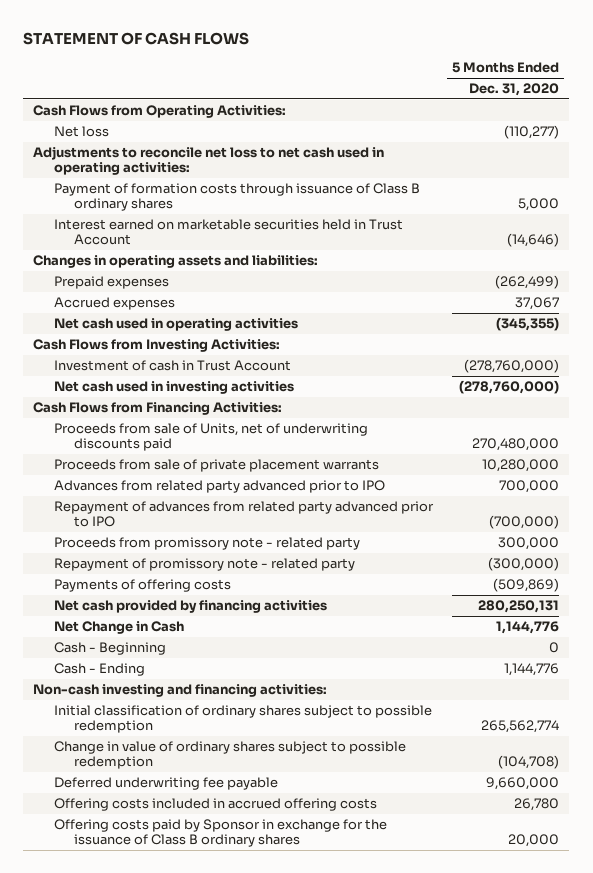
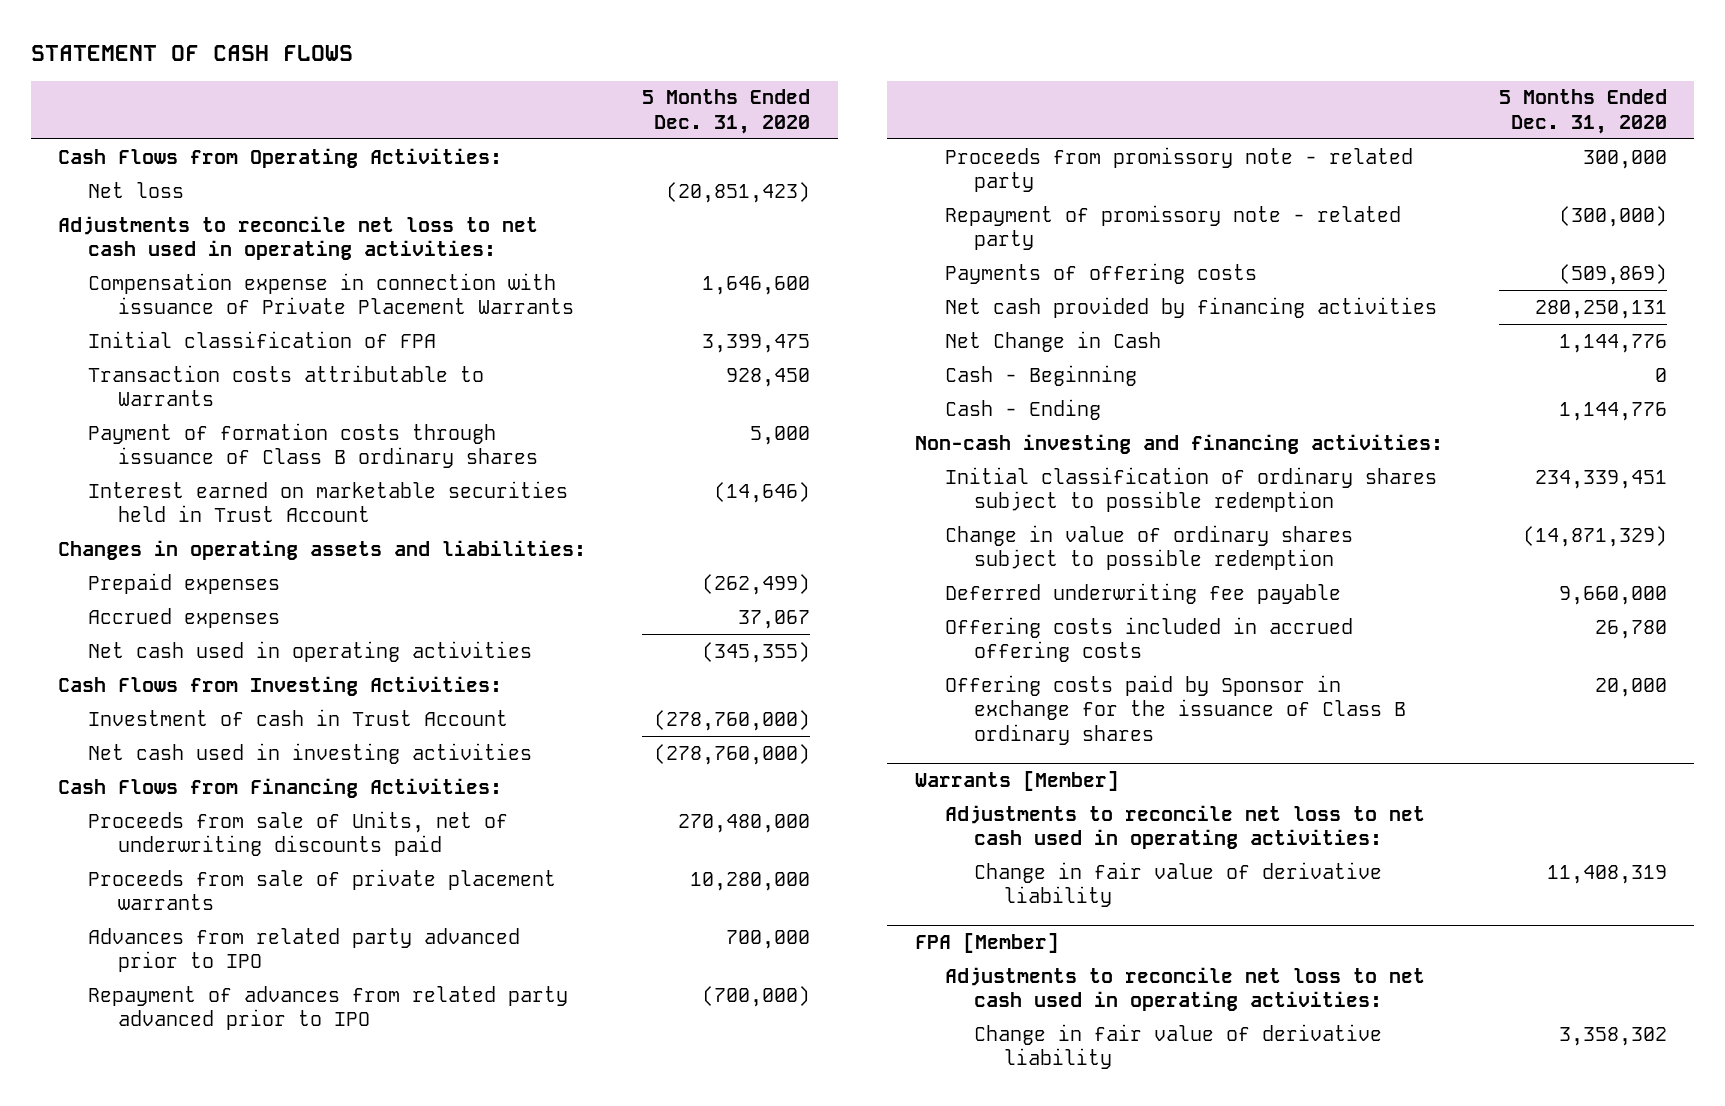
- Net loss | (110,277)
+ Net loss | (20,851,423)
+ Compensation expense in connection with issuance of Private Placement Warrants | 1,646,600
+ Initial classification of FPA | 3,399,475
+ Transaction costs attributable to Warrants | 928,450
- Initial classification of ordinary shares subject to possible redemption | 265,562,774
- Change in value of ordinary shares subject to possible redemption | (104,708)
+ Initial classification of ordinary shares subject to possible redemption | 234,339,451
+ Change in value of ordinary shares subject to possible redemption | (14,871,329)
+ Warrants [Member]
+ Adjustments to reconcile net loss to net cash used in operating activities:
+ Change in fair value of derivative liability | 11,408,319
+ FPA [Member]
+ Adjustments to reconcile net loss to net cash used in operating activities:
+ Change in fair value of derivative liability | 3,358,302

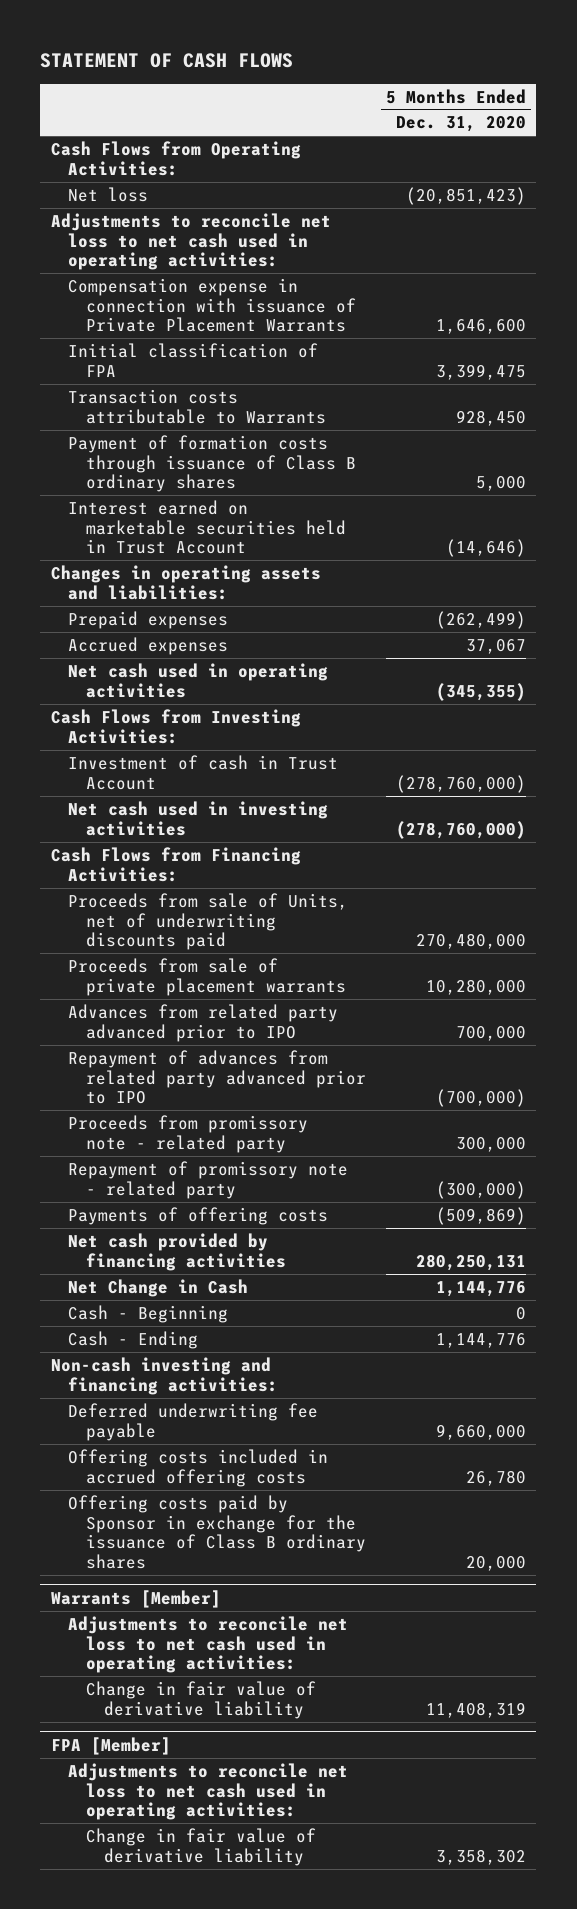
- Initial classification of ordinary shares subject to possible redemption | 234,339,451
- Change in value of ordinary shares subject to possible redemption | (14,871,329)

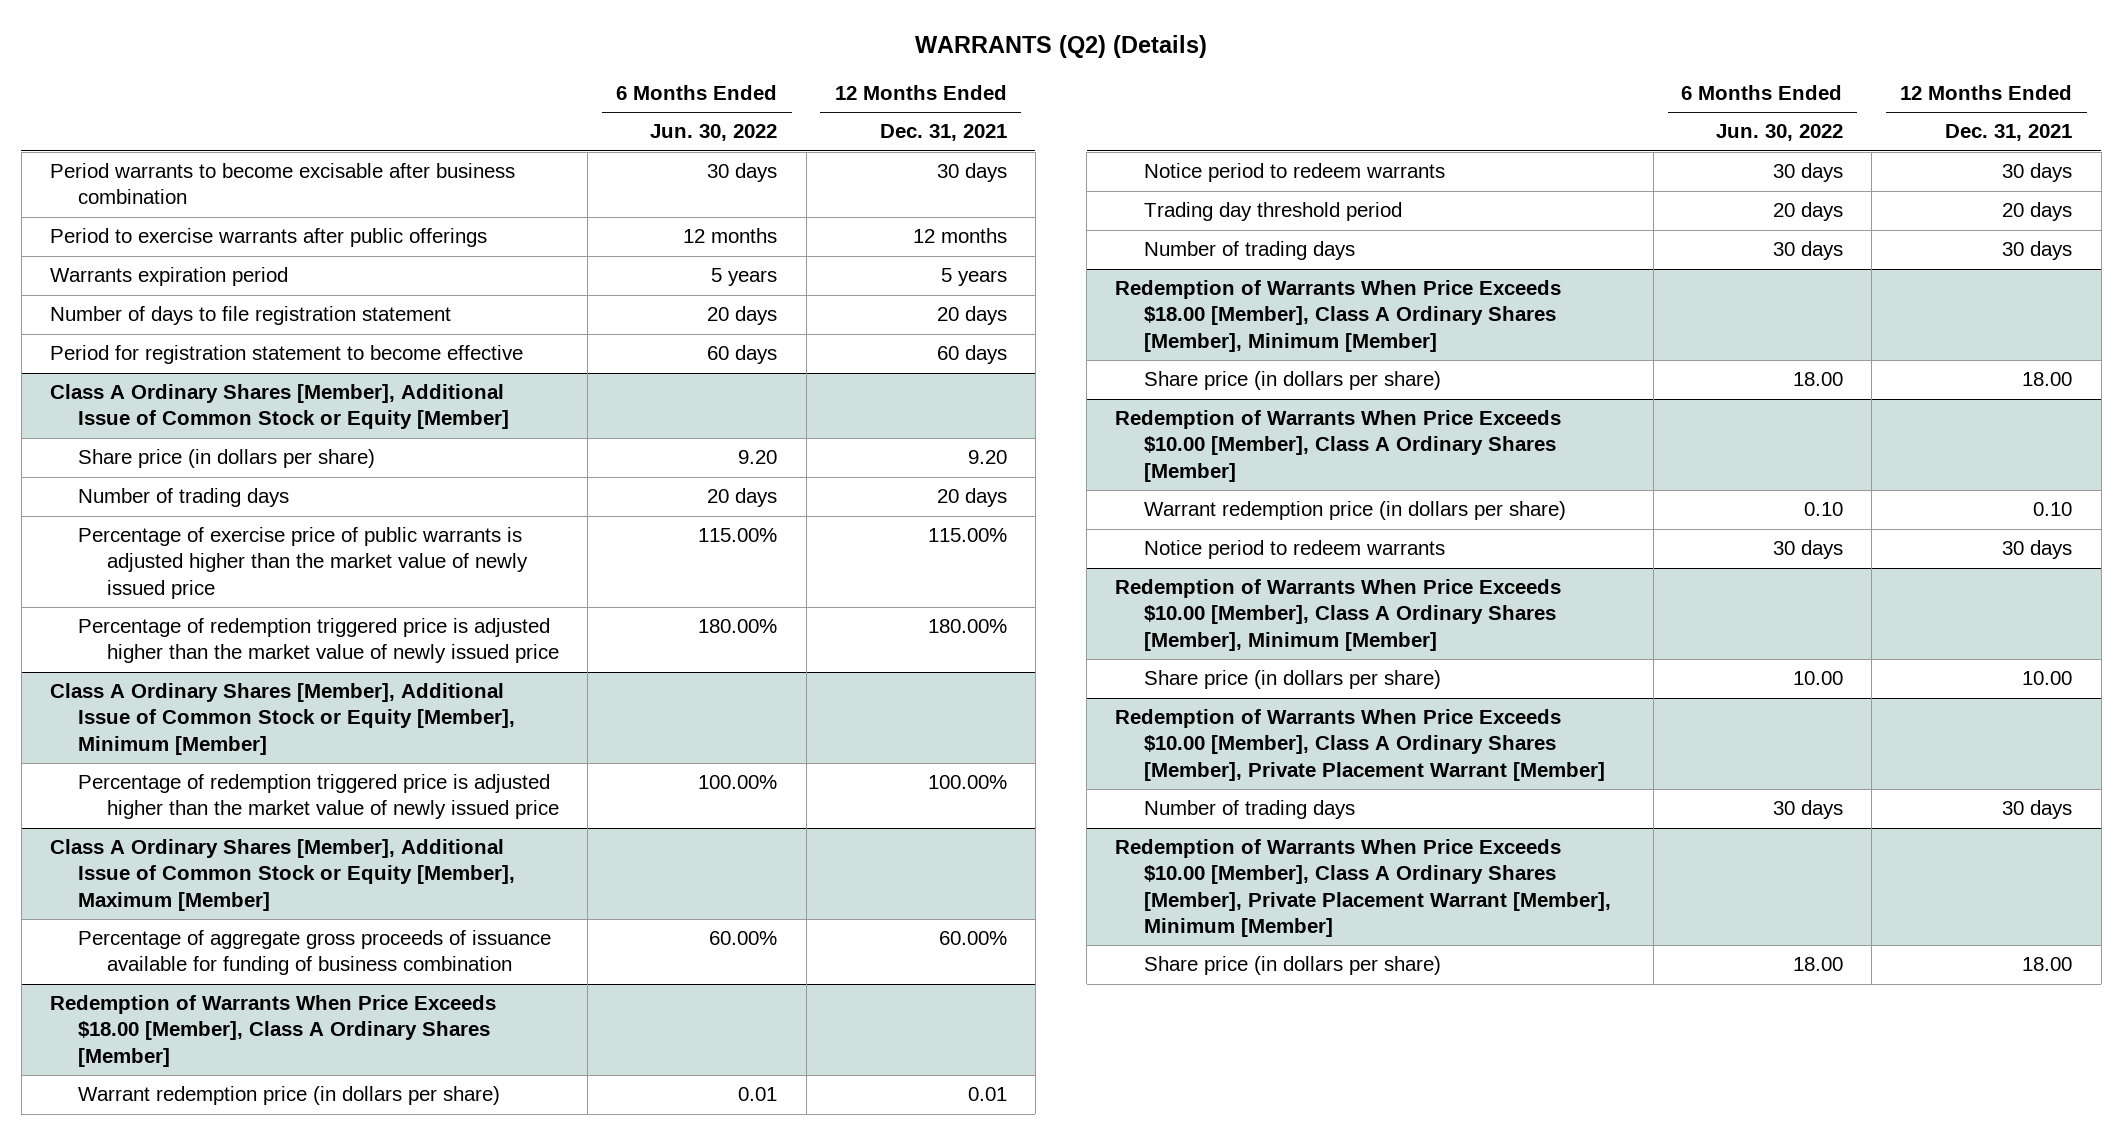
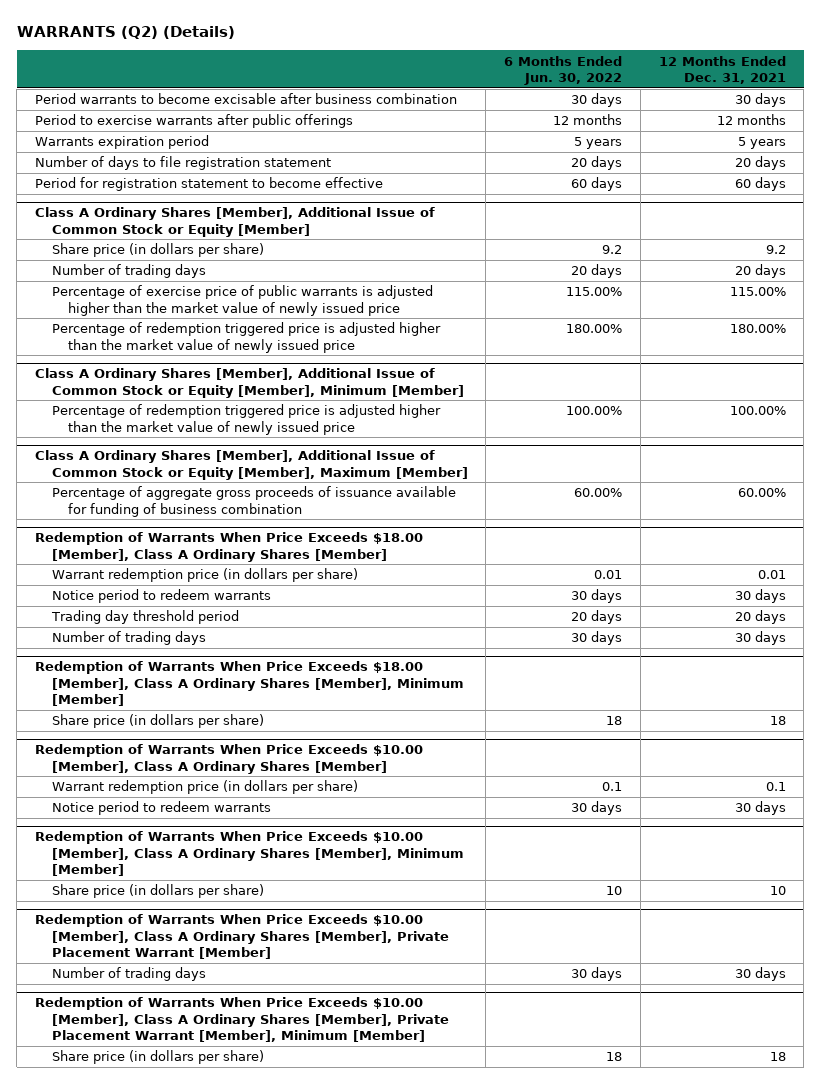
@ Class A Ordinary Shares [Member], Additional Issue of Common Stock or Equity [Member]
- Share price (in dollars per share) | 9.20 | 9.20
+ Share price (in dollars per share) | 9.2 | 9.2
@ Redemption of Warrants When Price Exceeds $18.00 [Member], Class A Ordinary Shares [Member], Minimum [Member]
- Share price (in dollars per share) | 18.00 | 18.00
+ Share price (in dollars per share) | 18 | 18
@ Redemption of Warrants When Price Exceeds $10.00 [Member], Class A Ordinary Shares [Member]
- Warrant redemption price (in dollars per share) | 0.10 | 0.10
+ Warrant redemption price (in dollars per share) | 0.1 | 0.1
@ Redemption of Warrants When Price Exceeds $10.00 [Member], Class A Ordinary Shares [Member], Minimum [Member]
- Share price (in dollars per share) | 10.00 | 10.00
+ Share price (in dollars per share) | 10 | 10
@ Redemption of Warrants When Price Exceeds $10.00 [Member], Class A Ordinary Shares [Member], Private Placement Warrant [Member], Minimum [Member]
- Share price (in dollars per share) | 18.00 | 18.00
+ Share price (in dollars per share) | 18 | 18

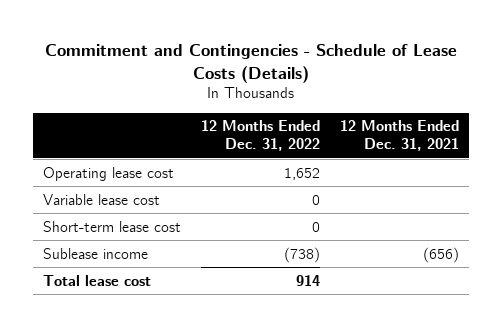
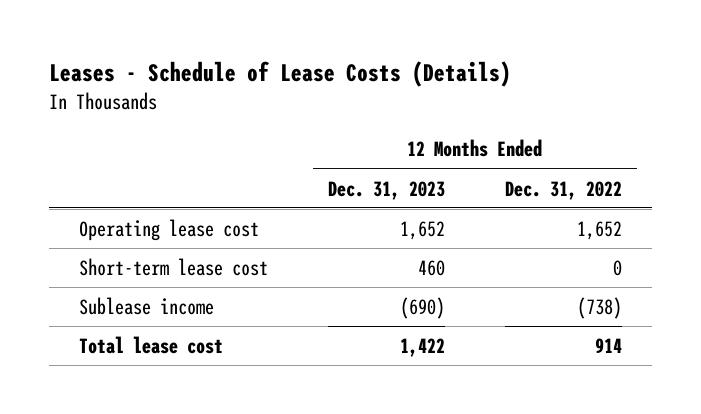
- Commitment and Contingencies - Schedule of Lease Costs (Details)
+ Leases - Schedule of Lease Costs (Details)
- | 12 Months Ended Dec. 31, 2022 | 12 Months Ended Dec. 31, 2021
+ | 12 Months Ended Dec. 31, 2023 | 12 Months Ended Dec. 31, 2022
- Variable lease cost | 0 |

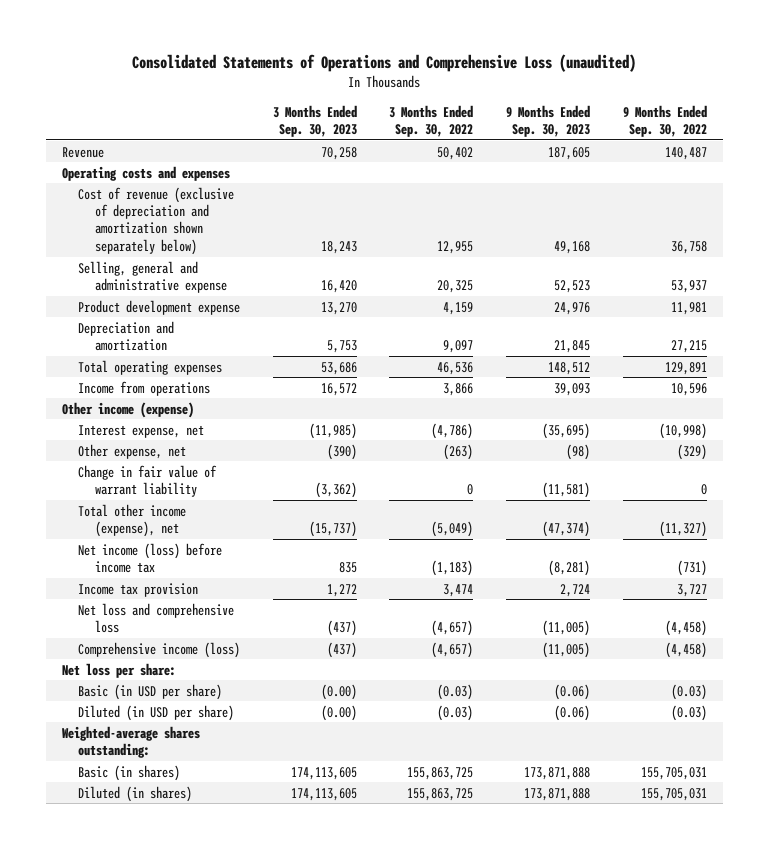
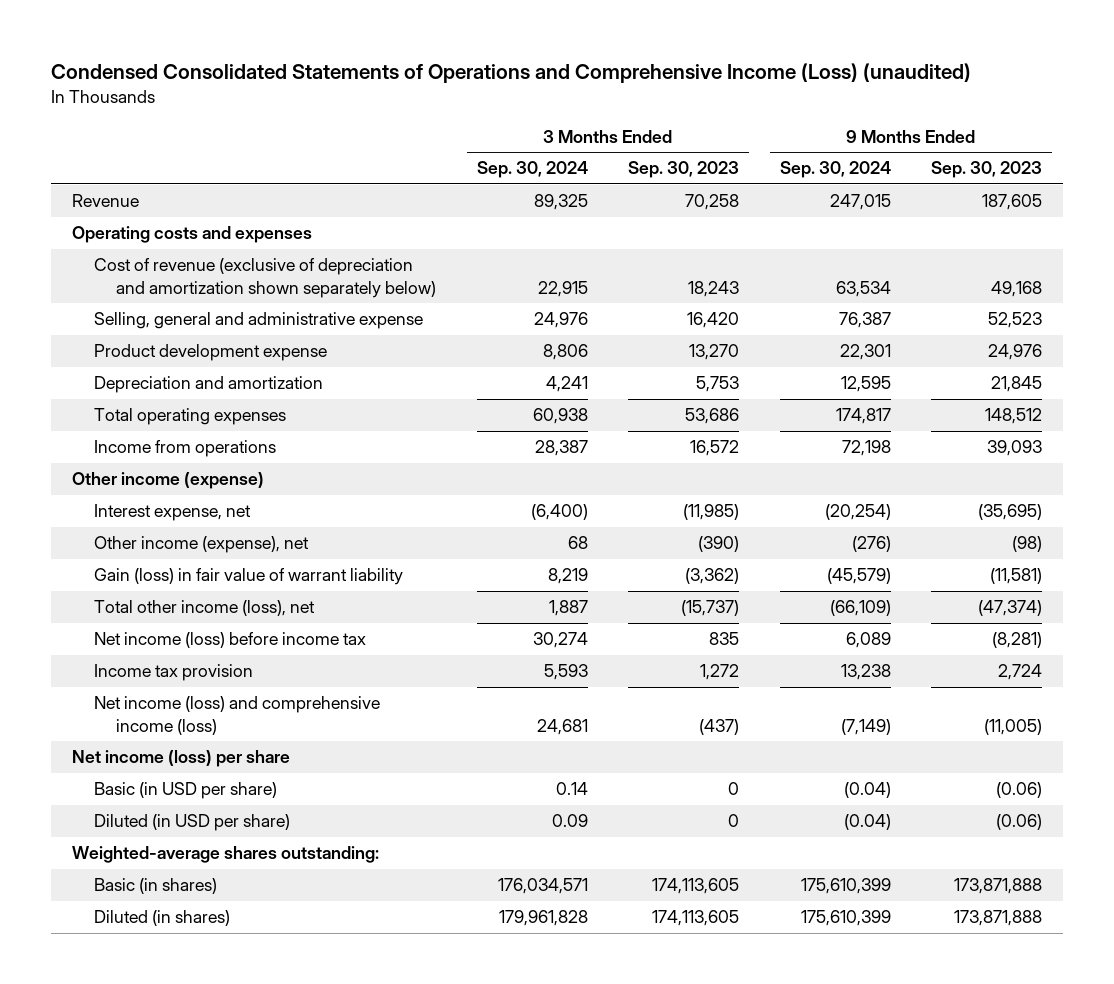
- Consolidated Statements of Operations and Comprehensive Loss (unaudited)
+ Condensed Consolidated Statements of Operations and Comprehensive Income (Loss) (unaudited)
- | 3 Months Ended Sep. 30, 2023 | 3 Months Ended Sep. 30, 2022 | 9 Months Ended Sep. 30, 2023 | 9 Months Ended Sep. 30, 2022
+ | 3 Months Ended Sep. 30, 2024 | 3 Months Ended Sep. 30, 2023 | 9 Months Ended Sep. 30, 2024 | 9 Months Ended Sep. 30, 2023
- Other expense, net | (390) | (263) | (98) | (329)
- Change in fair value of warrant liability | (3,362) | 0 | (11,581) | 0
- Total other income (expense), net | (15,737) | (5,049) | (47,374) | (11,327)
+ Other income (expense), net | 68 | (390) | (276) | (98)
+ Gain (loss) in fair value of warrant liability | 8,219 | (3,362) | (45,579) | (11,581)
+ Total other income (loss), net | 1,887 | (15,737) | (66,109) | (47,374)
- Net loss and comprehensive loss | (437) | (4,657) | (11,005) | (4,458)
- Comprehensive income (loss) | (437) | (4,657) | (11,005) | (4,458)
- Net loss per share:
- Basic (in USD per share) | (0.00) | (0.03) | (0.06) | (0.03)
- Diluted (in USD per share) | (0.00) | (0.03) | (0.06) | (0.03)
+ Net income (loss) and comprehensive income (loss) | 24,681 | (437) | (7,149) | (11,005)
+ Net income (loss) per share
+ Basic (in USD per share) | 0.14 | 0 | (0.04) | (0.06)
+ Diluted (in USD per share) | 0.09 | 0 | (0.04) | (0.06)

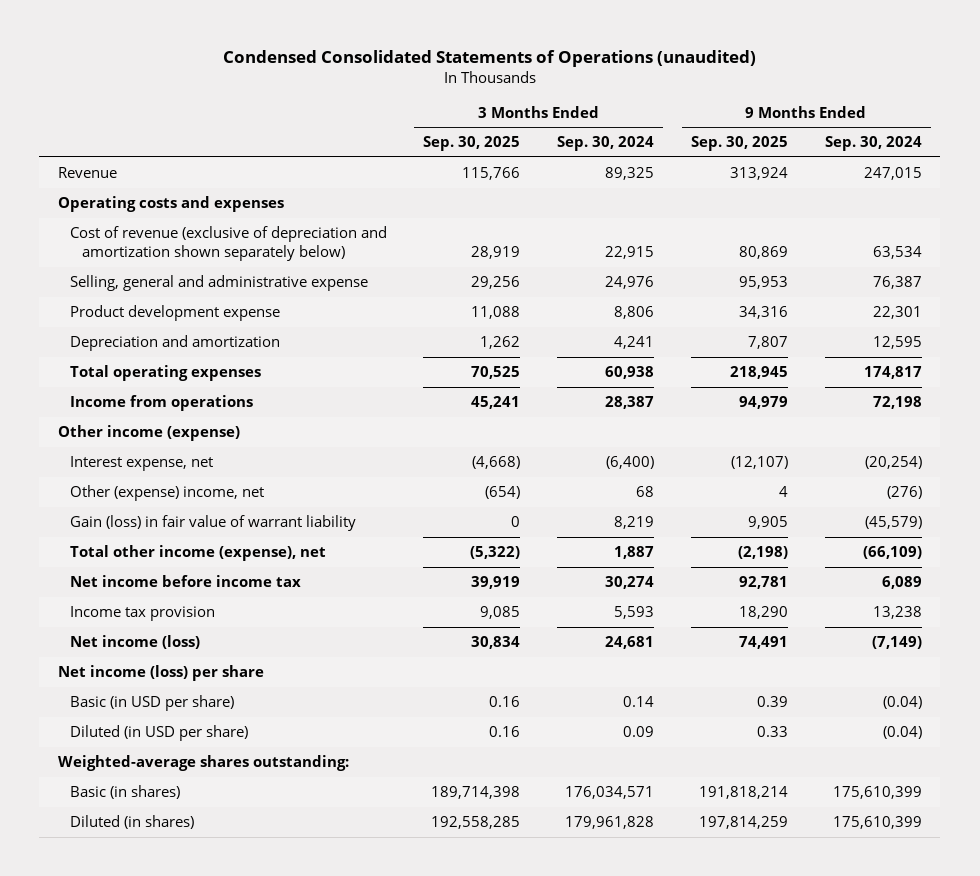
- Condensed Consolidated Statements of Operations and Comprehensive Income (Loss) (unaudited)
+ Condensed Consolidated Statements of Operations (unaudited)
- | 3 Months Ended Sep. 30, 2024 | 3 Months Ended Sep. 30, 2023 | 9 Months Ended Sep. 30, 2024 | 9 Months Ended Sep. 30, 2023
+ | 3 Months Ended Sep. 30, 2025 | 3 Months Ended Sep. 30, 2024 | 9 Months Ended Sep. 30, 2025 | 9 Months Ended Sep. 30, 2024
- Other income (expense), net | 68 | (390) | (276) | (98)
+ Other (expense) income, net | (654) | 68 | 4 | (276)
- Total other income (loss), net | 1,887 | (15,737) | (66,109) | (47,374)
- Net income (loss) before income tax | 30,274 | 835 | 6,089 | (8,281)
+ Total other income (expense), net | (5,322) | 1,887 | (2,198) | (66,109)
+ Net income before income tax | 39,919 | 30,274 | 92,781 | 6,089
- Net income (loss) and comprehensive income (loss) | 24,681 | (437) | (7,149) | (11,005)
+ Net income (loss) | 30,834 | 24,681 | 74,491 | (7,149)

